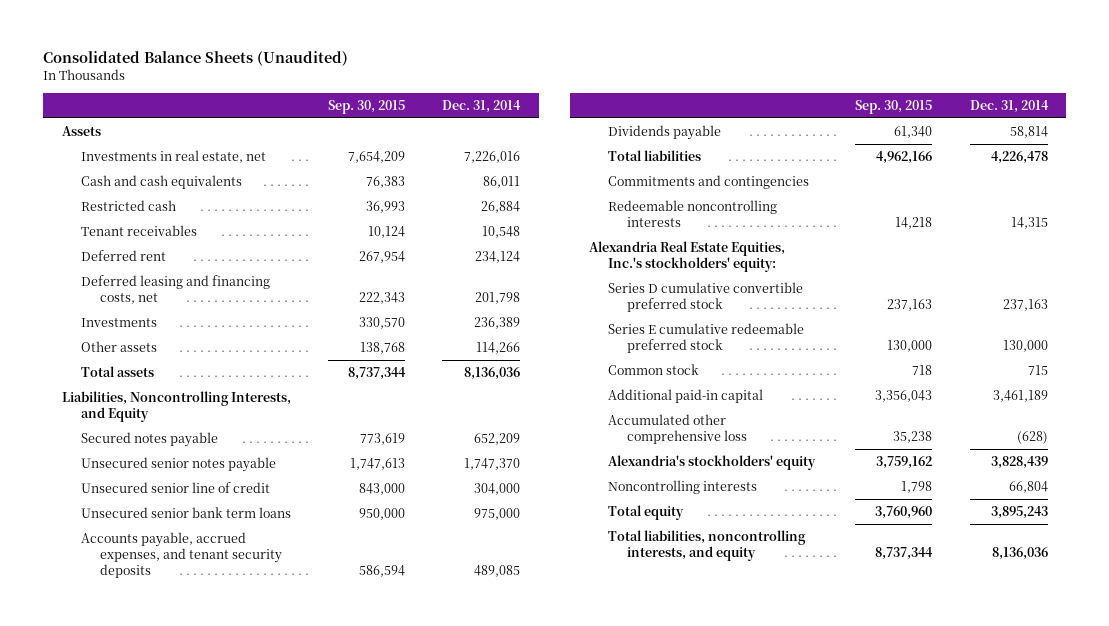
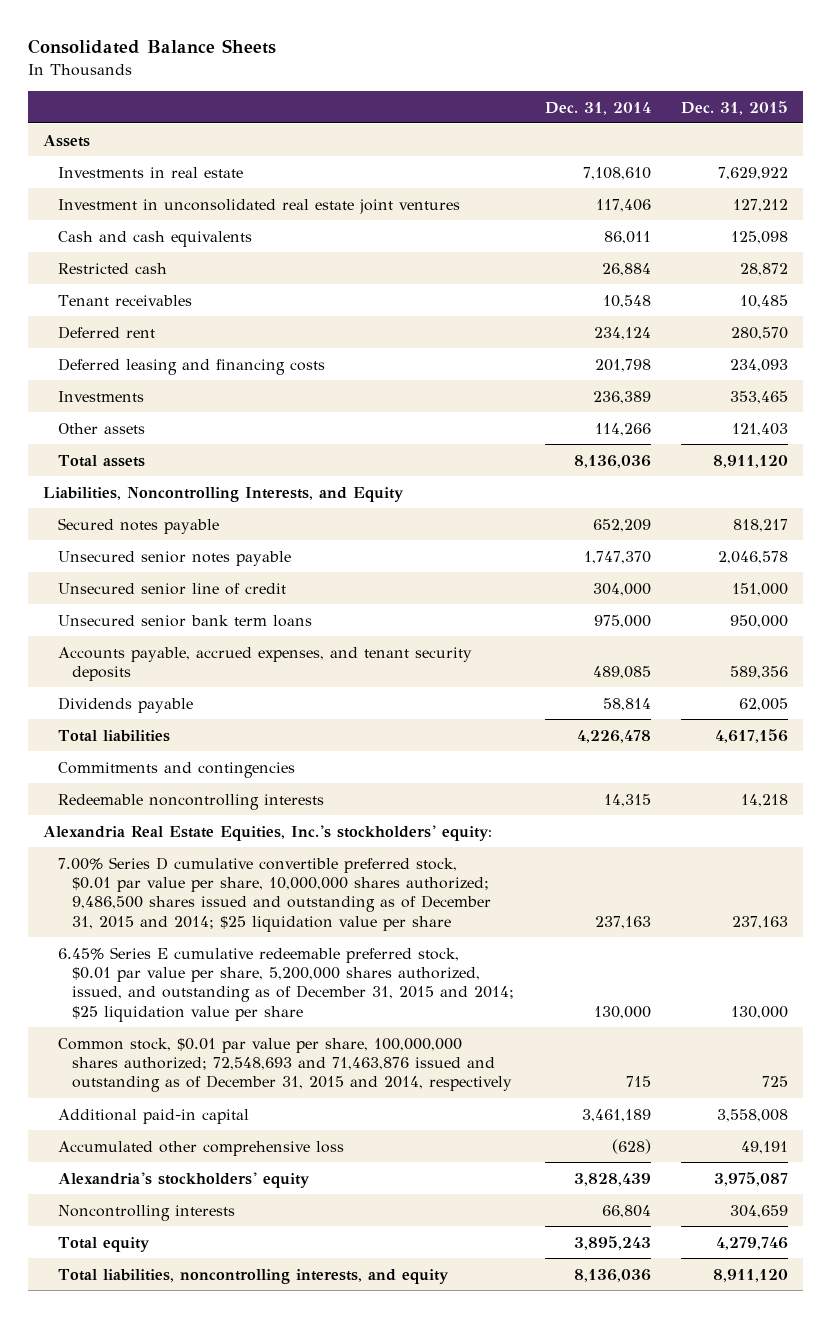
- Consolidated Balance Sheets (Unaudited)
+ Consolidated Balance Sheets
- | Sep. 30, 2015 | Dec. 31, 2014
+ | Dec. 31, 2014 | Dec. 31, 2015
- Investments in real estate, net | 7,654,209 | 7,226,016
+ Investments in real estate | 7,108,610 | 7,629,922
+ Investment in unconsolidated real estate joint ventures | 117,406 | 127,212
- Deferred leasing and financing costs, net | 222,343 | 201,798
+ Deferred leasing and financing costs | 201,798 | 234,093
- Series D cumulative convertible preferred stock | 237,163 | 237,163
- Series E cumulative redeemable preferred stock | 130,000 | 130,000
- Common stock | 718 | 715
+ 7.00% Series D cumulative convertible preferred stock, $0.01 par value per share, 10,000,000 shares authorized; 9,486,500 shares issued and outstanding as of December 31, 2015 and 2014; $25 liquidation value per share | 237,163 | 237,163
+ 6.45% Series E cumulative redeemable preferred stock, $0.01 par value per share, 5,200,000 shares authorized, issued, and outstanding as of December 31, 2015 and 2014; $25 liquidation value per share | 130,000 | 130,000
+ Common stock, $0.01 par value per share, 100,000,000 shares authorized; 72,548,693 and 71,463,876 issued and outstanding as of December 31, 2015 and 2014, respectively | 715 | 725

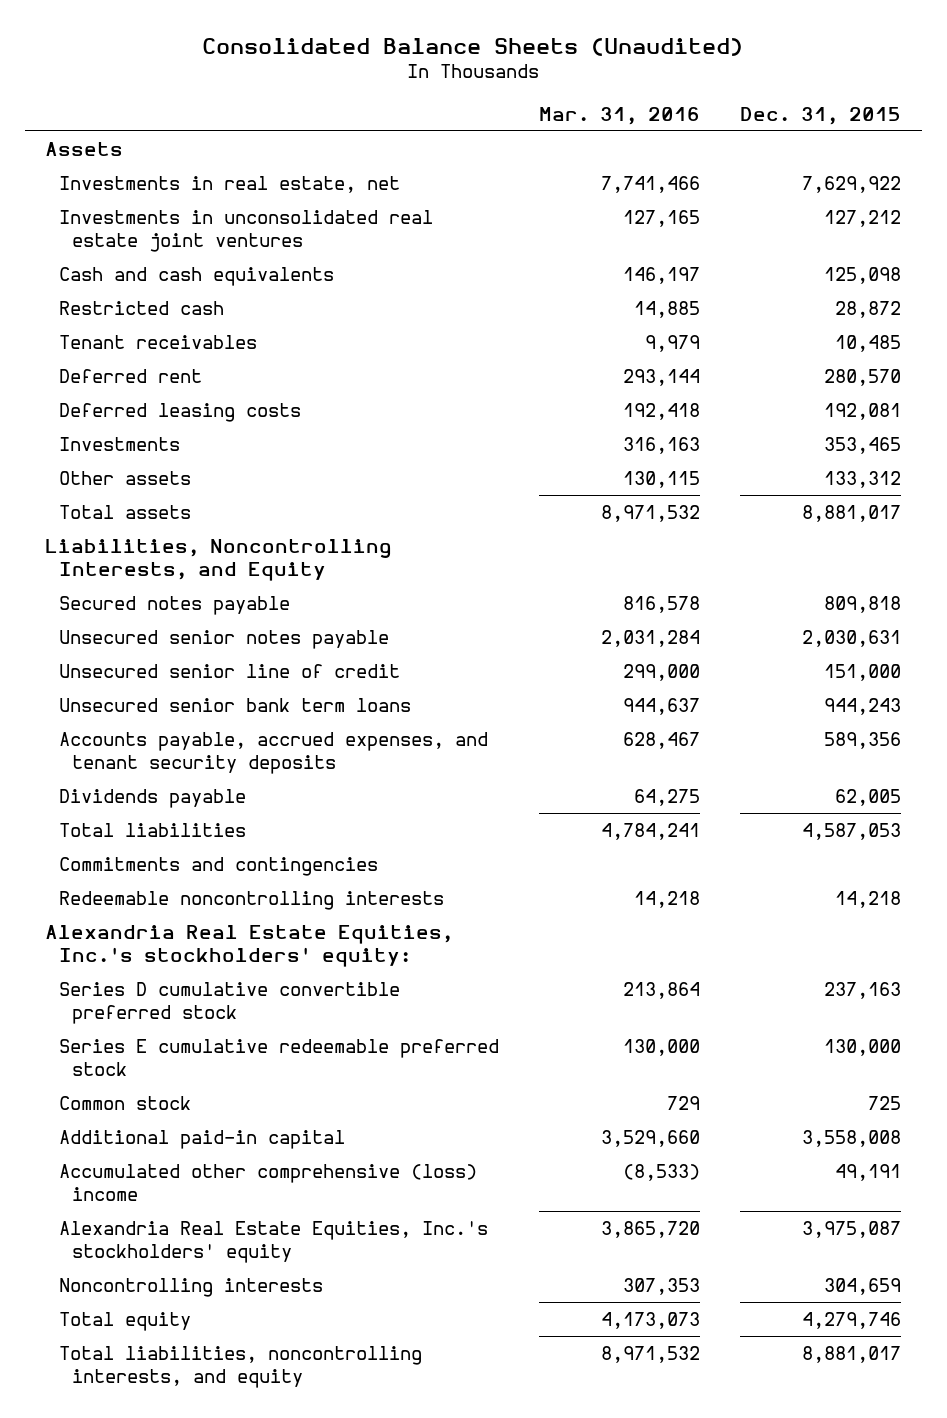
- Consolidated Balance Sheets
+ Consolidated Balance Sheets (Unaudited)
- | Dec. 31, 2014 | Dec. 31, 2015
+ | Mar. 31, 2016 | Dec. 31, 2015
- Investments in real estate | 7,108,610 | 7,629,922
- Investment in unconsolidated real estate joint ventures | 117,406 | 127,212
+ Investments in real estate, net | 7,741,466 | 7,629,922
+ Investments in unconsolidated real estate joint ventures | 127,165 | 127,212
- Deferred leasing and financing costs | 201,798 | 234,093
+ Deferred leasing costs | 192,418 | 192,081
- Other assets | 114,266 | 121,403
- Total assets | 8,136,036 | 8,911,120
+ Other assets | 130,115 | 133,312
+ Total assets | 8,971,532 | 8,881,017
- Secured notes payable | 652,209 | 818,217
- Unsecured senior notes payable | 1,747,370 | 2,046,578
+ Secured notes payable | 816,578 | 809,818
+ Unsecured senior notes payable | 2,031,284 | 2,030,631
- Unsecured senior bank term loans | 975,000 | 950,000
+ Unsecured senior bank term loans | 944,637 | 944,243
- Total liabilities | 4,226,478 | 4,617,156
+ Total liabilities | 4,784,241 | 4,587,053
- 7.00% Series D cumulative convertible preferred stock, $0.01 par value per share, 10,000,000 shares authorized; 9,486,500 shares issued and outstanding as of December 31, 2015 and 2014; $25 liquidation value per share | 237,163 | 237,163
- 6.45% Series E cumulative redeemable preferred stock, $0.01 par value per share, 5,200,000 shares authorized, issued, and outstanding as of December 31, 2015 and 2014; $25 liquidation value per share | 130,000 | 130,000
- Common stock, $0.01 par value per share, 100,000,000 shares authorized; 72,548,693 and 71,463,876 issued and outstanding as of December 31, 2015 and 2014, respectively | 715 | 725
+ Series D cumulative convertible preferred stock | 213,864 | 237,163
+ Series E cumulative redeemable preferred stock | 130,000 | 130,000
+ Common stock | 729 | 725
- Accumulated other comprehensive loss | (628) | 49,191
- Alexandria's stockholders' equity | 3,828,439 | 3,975,087
+ Accumulated other comprehensive (loss) income | (8,533) | 49,191
+ Alexandria Real Estate Equities, Inc.'s stockholders' equity | 3,865,720 | 3,975,087
- Total liabilities, noncontrolling interests, and equity | 8,136,036 | 8,911,120
+ Total liabilities, noncontrolling interests, and equity | 8,971,532 | 8,881,017

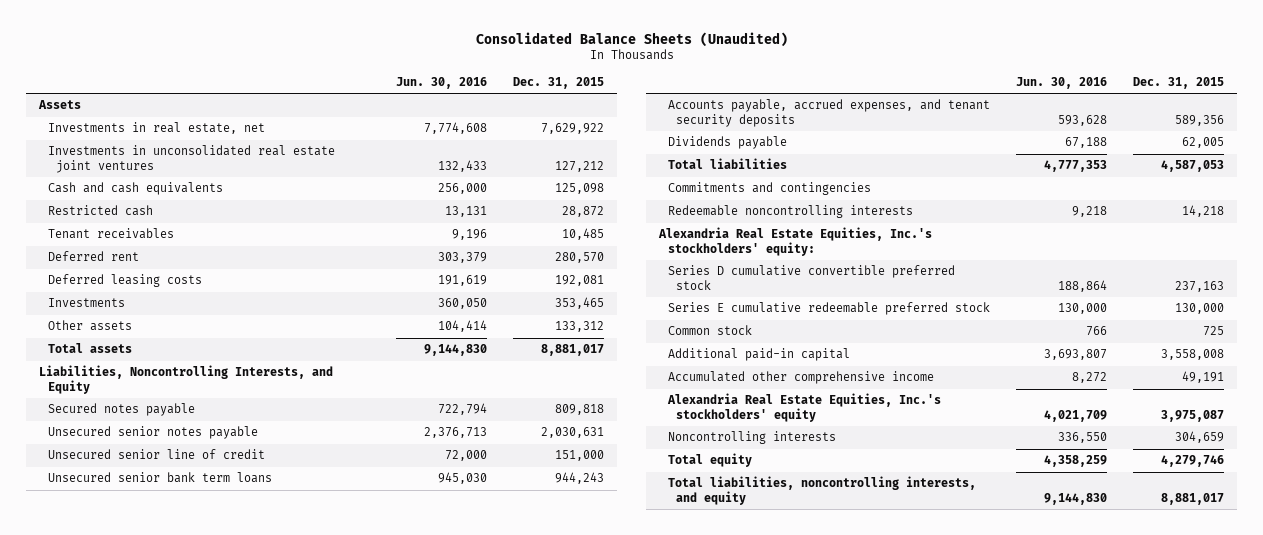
- | Mar. 31, 2016 | Dec. 31, 2015
+ | Jun. 30, 2016 | Dec. 31, 2015
- Accumulated other comprehensive (loss) income | (8,533) | 49,191
+ Accumulated other comprehensive income | 8,272 | 49,191

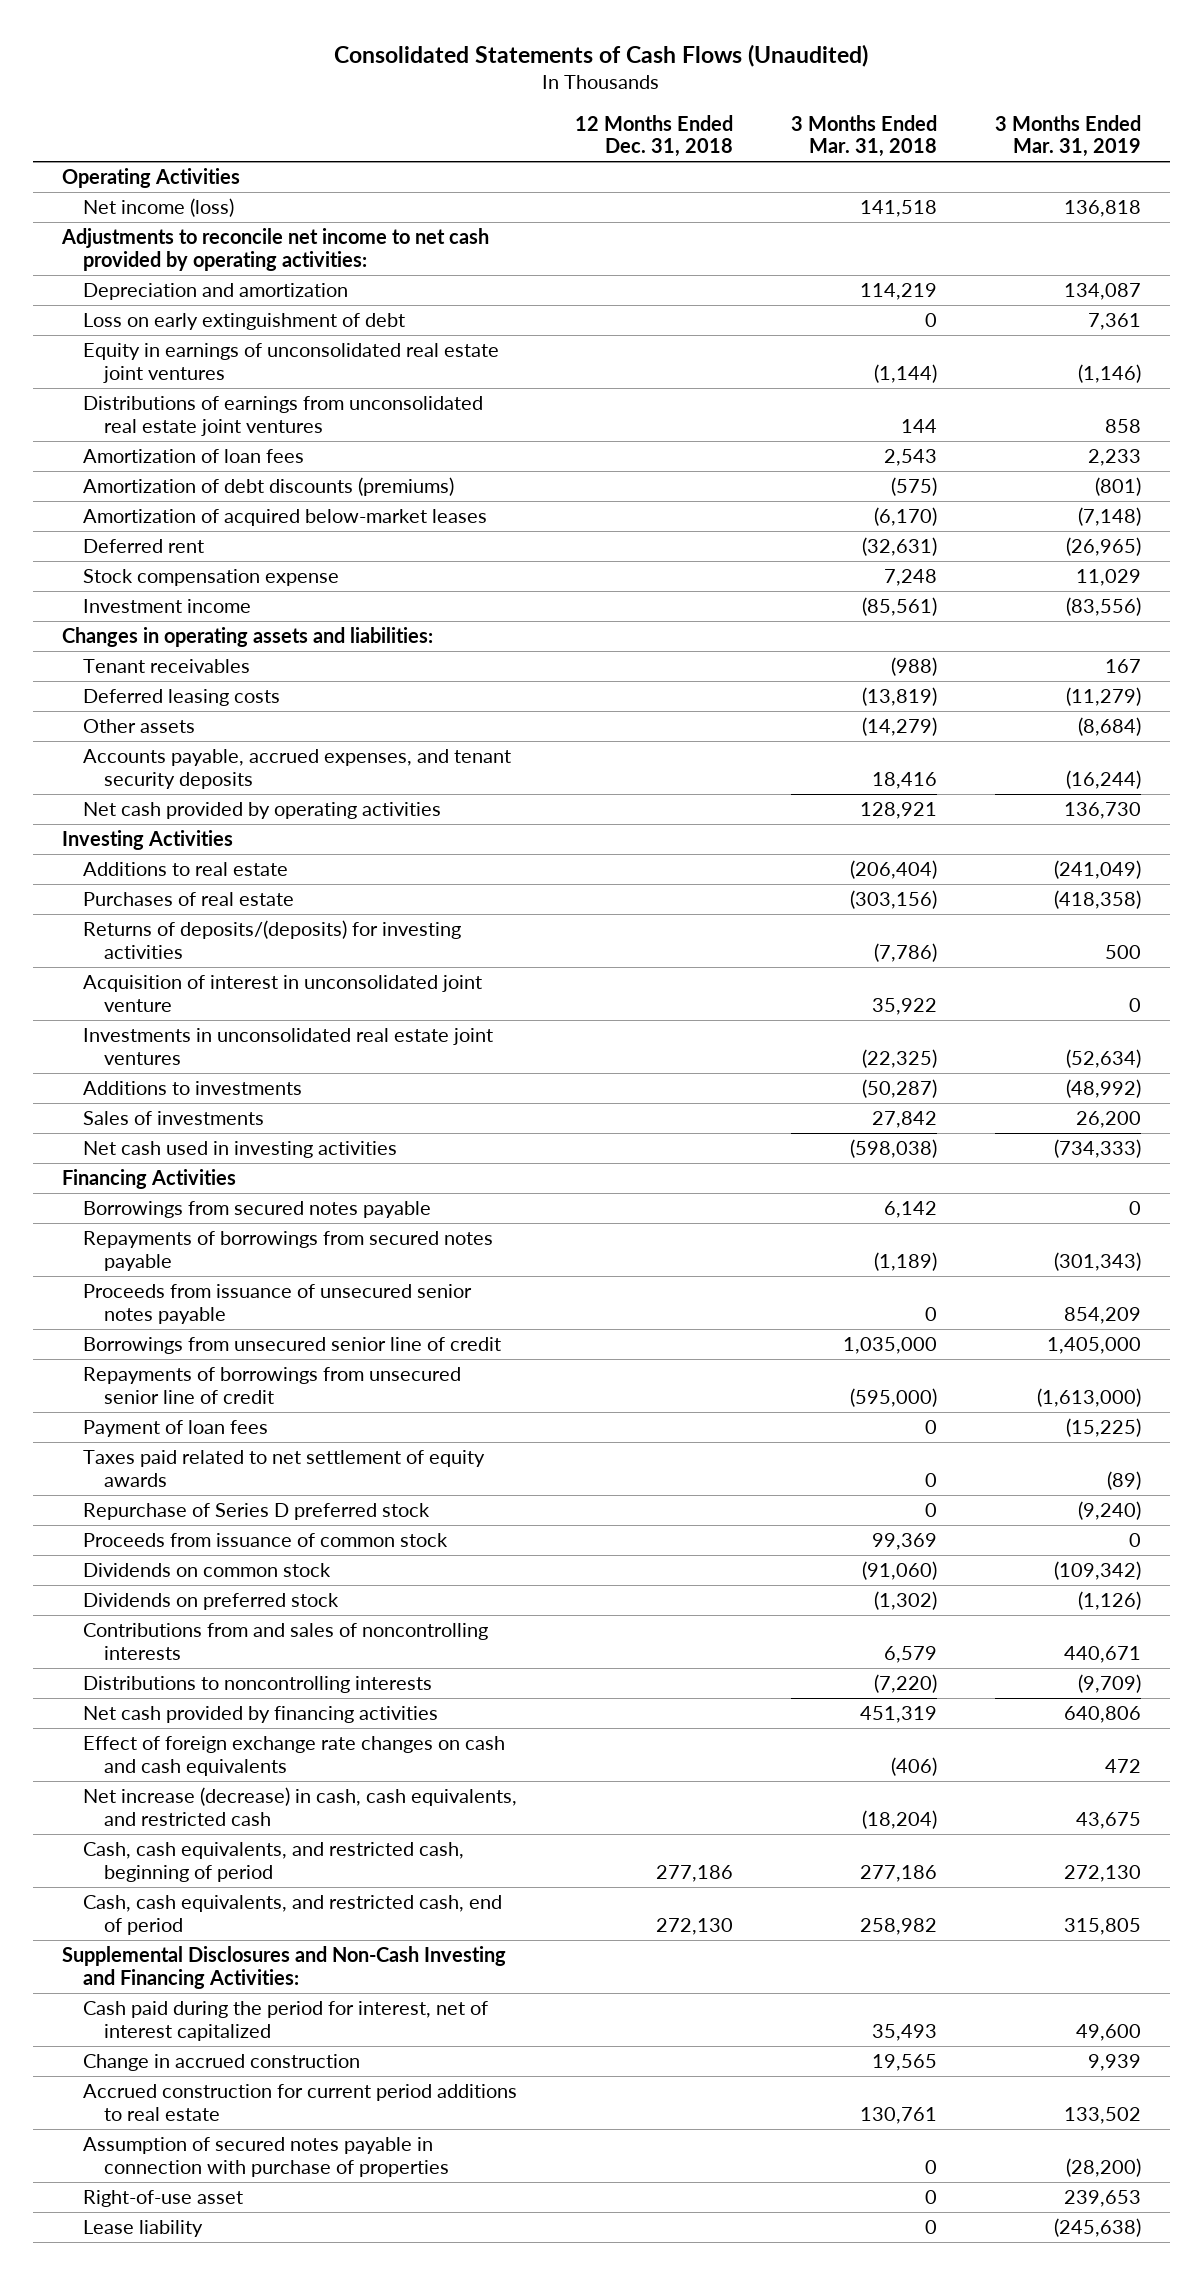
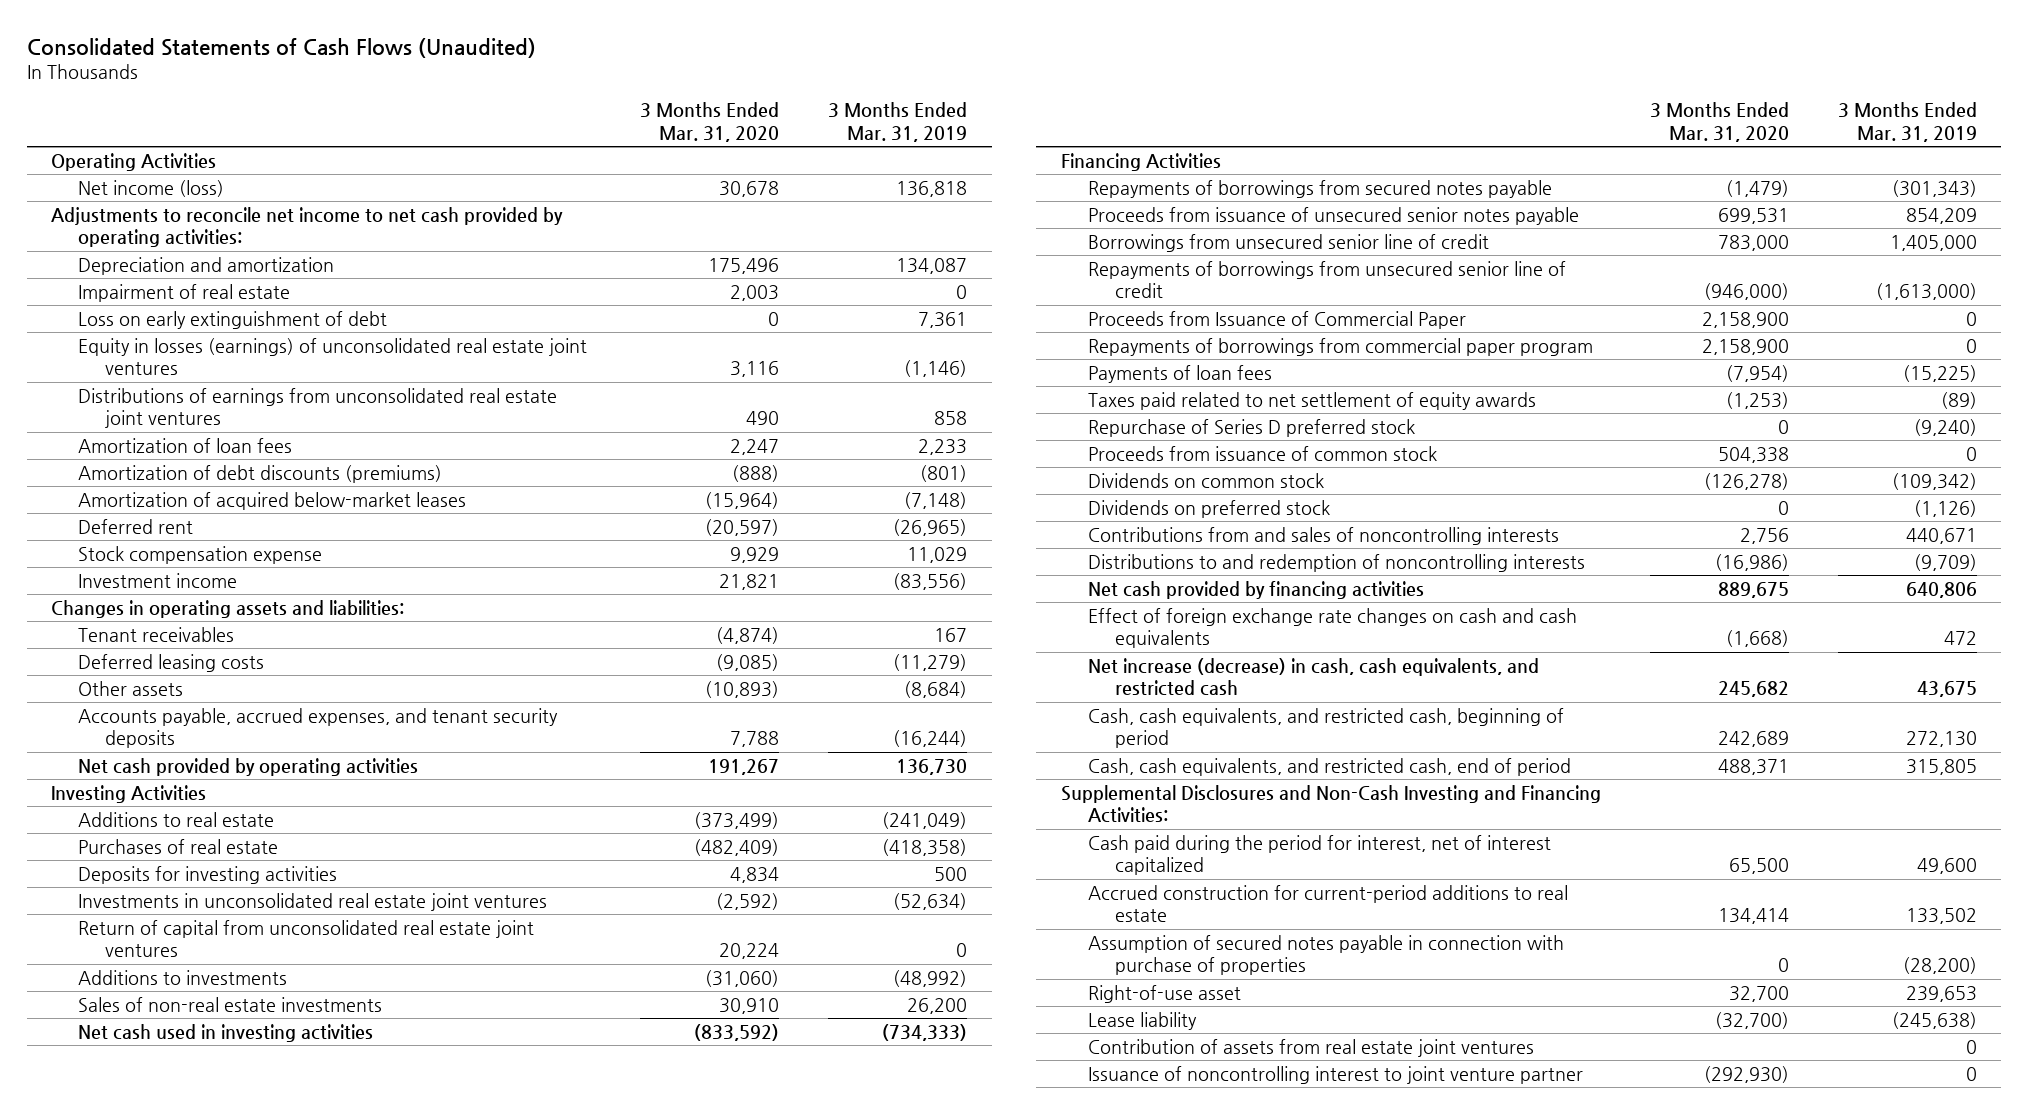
- | 12 Months Ended Dec. 31, 2018 | 3 Months Ended Mar. 31, 2018 | 3 Months Ended Mar. 31, 2019
+ | 3 Months Ended Mar. 31, 2020 | 3 Months Ended Mar. 31, 2019
+ Impairment of real estate | 2,003 | 0
- Equity in earnings of unconsolidated real estate joint ventures | | (1,144) | (1,146)
+ Equity in losses (earnings) of unconsolidated real estate joint ventures | 3,116 | (1,146)
- Returns of deposits/(deposits) for investing activities | | (7,786) | 500
- Acquisition of interest in unconsolidated joint venture | | 35,922 | 0
+ Deposits for investing activities | 4,834 | 500
+ Return of capital from unconsolidated real estate joint ventures | 20,224 | 0
- Sales of investments | | 27,842 | 26,200
+ Sales of non-real estate investments | 30,910 | 26,200
- Borrowings from secured notes payable | | 6,142 | 0
- Payment of loan fees | | 0 | (15,225)
+ Proceeds from Issuance of Commercial Paper | 2,158,900 | 0
+ Repayments of borrowings from commercial paper program | 2,158,900 | 0
+ Payments of loan fees | (7,954) | (15,225)
- Distributions to noncontrolling interests | | (7,220) | (9,709)
+ Distributions to and redemption of noncontrolling interests | (16,986) | (9,709)
- Change in accrued construction | | 19,565 | 9,939
- Accrued construction for current period additions to real estate | | 130,761 | 133,502
+ Accrued construction for current-period additions to real estate | 134,414 | 133,502
+ Contribution of assets from real estate joint ventures | | 0
+ Issuance of noncontrolling interest to joint venture partner | (292,930) | 0

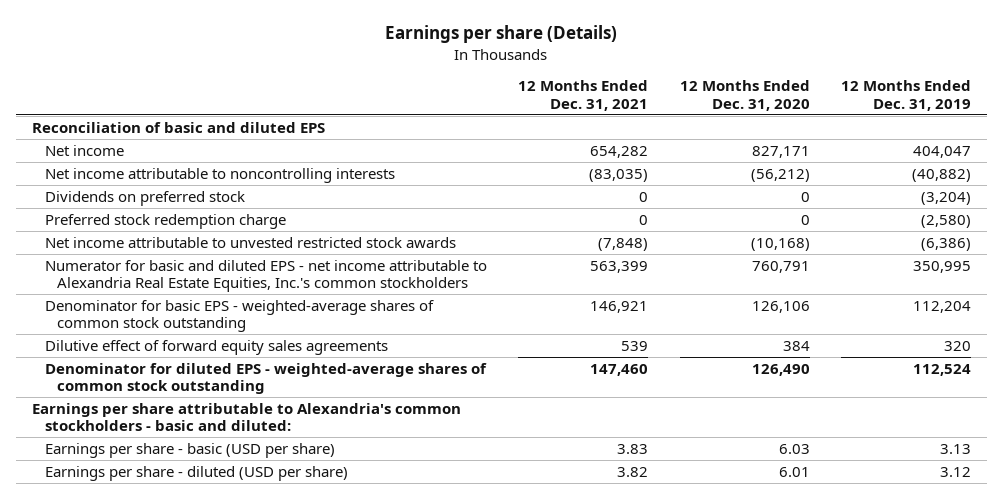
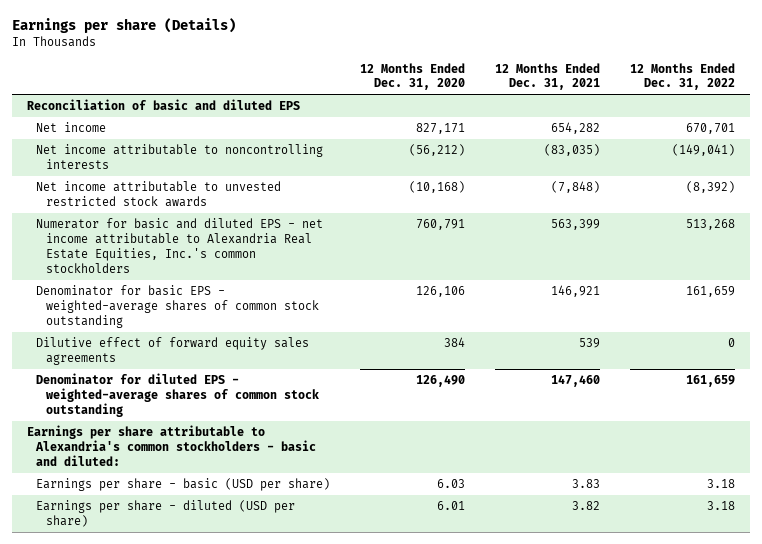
- | 12 Months Ended Dec. 31, 2021 | 12 Months Ended Dec. 31, 2020 | 12 Months Ended Dec. 31, 2019
+ | 12 Months Ended Dec. 31, 2020 | 12 Months Ended Dec. 31, 2021 | 12 Months Ended Dec. 31, 2022
- Dividends on preferred stock | 0 | 0 | (3,204)
- Preferred stock redemption charge | 0 | 0 | (2,580)

